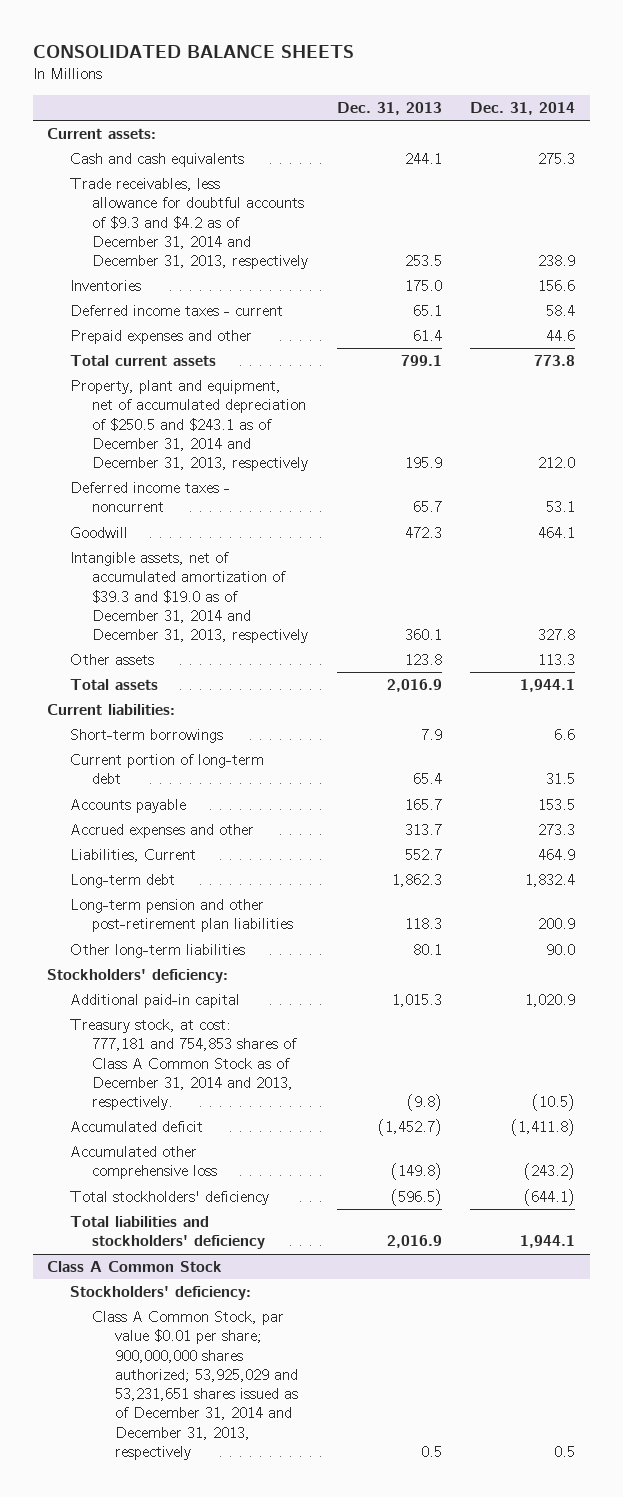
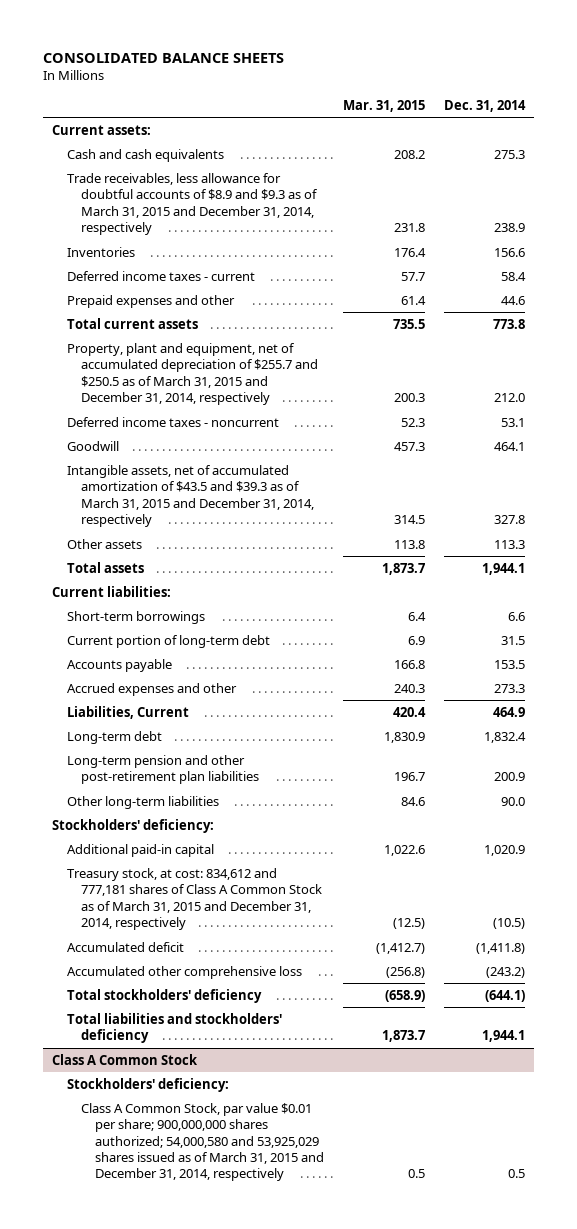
- | Dec. 31, 2013 | Dec. 31, 2014
+ | Mar. 31, 2015 | Dec. 31, 2014
- Trade receivables, less allowance for doubtful accounts of $9.3 and $4.2 as of December 31, 2014 and December 31, 2013, respectively | 253.5 | 238.9
+ Trade receivables, less allowance for doubtful accounts of $8.9 and $9.3 as of March 31, 2015 and December 31, 2014, respectively | 231.8 | 238.9
- Property, plant and equipment, net of accumulated depreciation of $250.5 and $243.1 as of December 31, 2014 and December 31, 2013, respectively | 195.9 | 212.0
+ Property, plant and equipment, net of accumulated depreciation of $255.7 and $250.5 as of March 31, 2015 and December 31, 2014, respectively | 200.3 | 212.0
- Intangible assets, net of accumulated amortization of $39.3 and $19.0 as of December 31, 2014 and December 31, 2013, respectively | 360.1 | 327.8
+ Intangible assets, net of accumulated amortization of $43.5 and $39.3 as of March 31, 2015 and December 31, 2014, respectively | 314.5 | 327.8
- Treasury stock, at cost: 777,181 and 754,853 shares of Class A Common Stock as of December 31, 2014 and 2013, respectively. | (9.8) | (10.5)
+ Treasury stock, at cost: 834,612 and 777,181 shares of Class A Common Stock as of March 31, 2015 and December 31, 2014, respectively | (12.5) | (10.5)
@ Class A Common Stock
- Class A Common Stock, par value $0.01 per share; 900,000,000 shares authorized; 53,925,029 and 53,231,651 shares issued as of December 31, 2014 and December 31, 2013, respectively | 0.5 | 0.5
+ Class A Common Stock, par value $0.01 per share; 900,000,000 shares authorized; 54,000,580 and 53,925,029 shares issued as of March 31, 2015 and December 31, 2014, respectively | 0.5 | 0.5

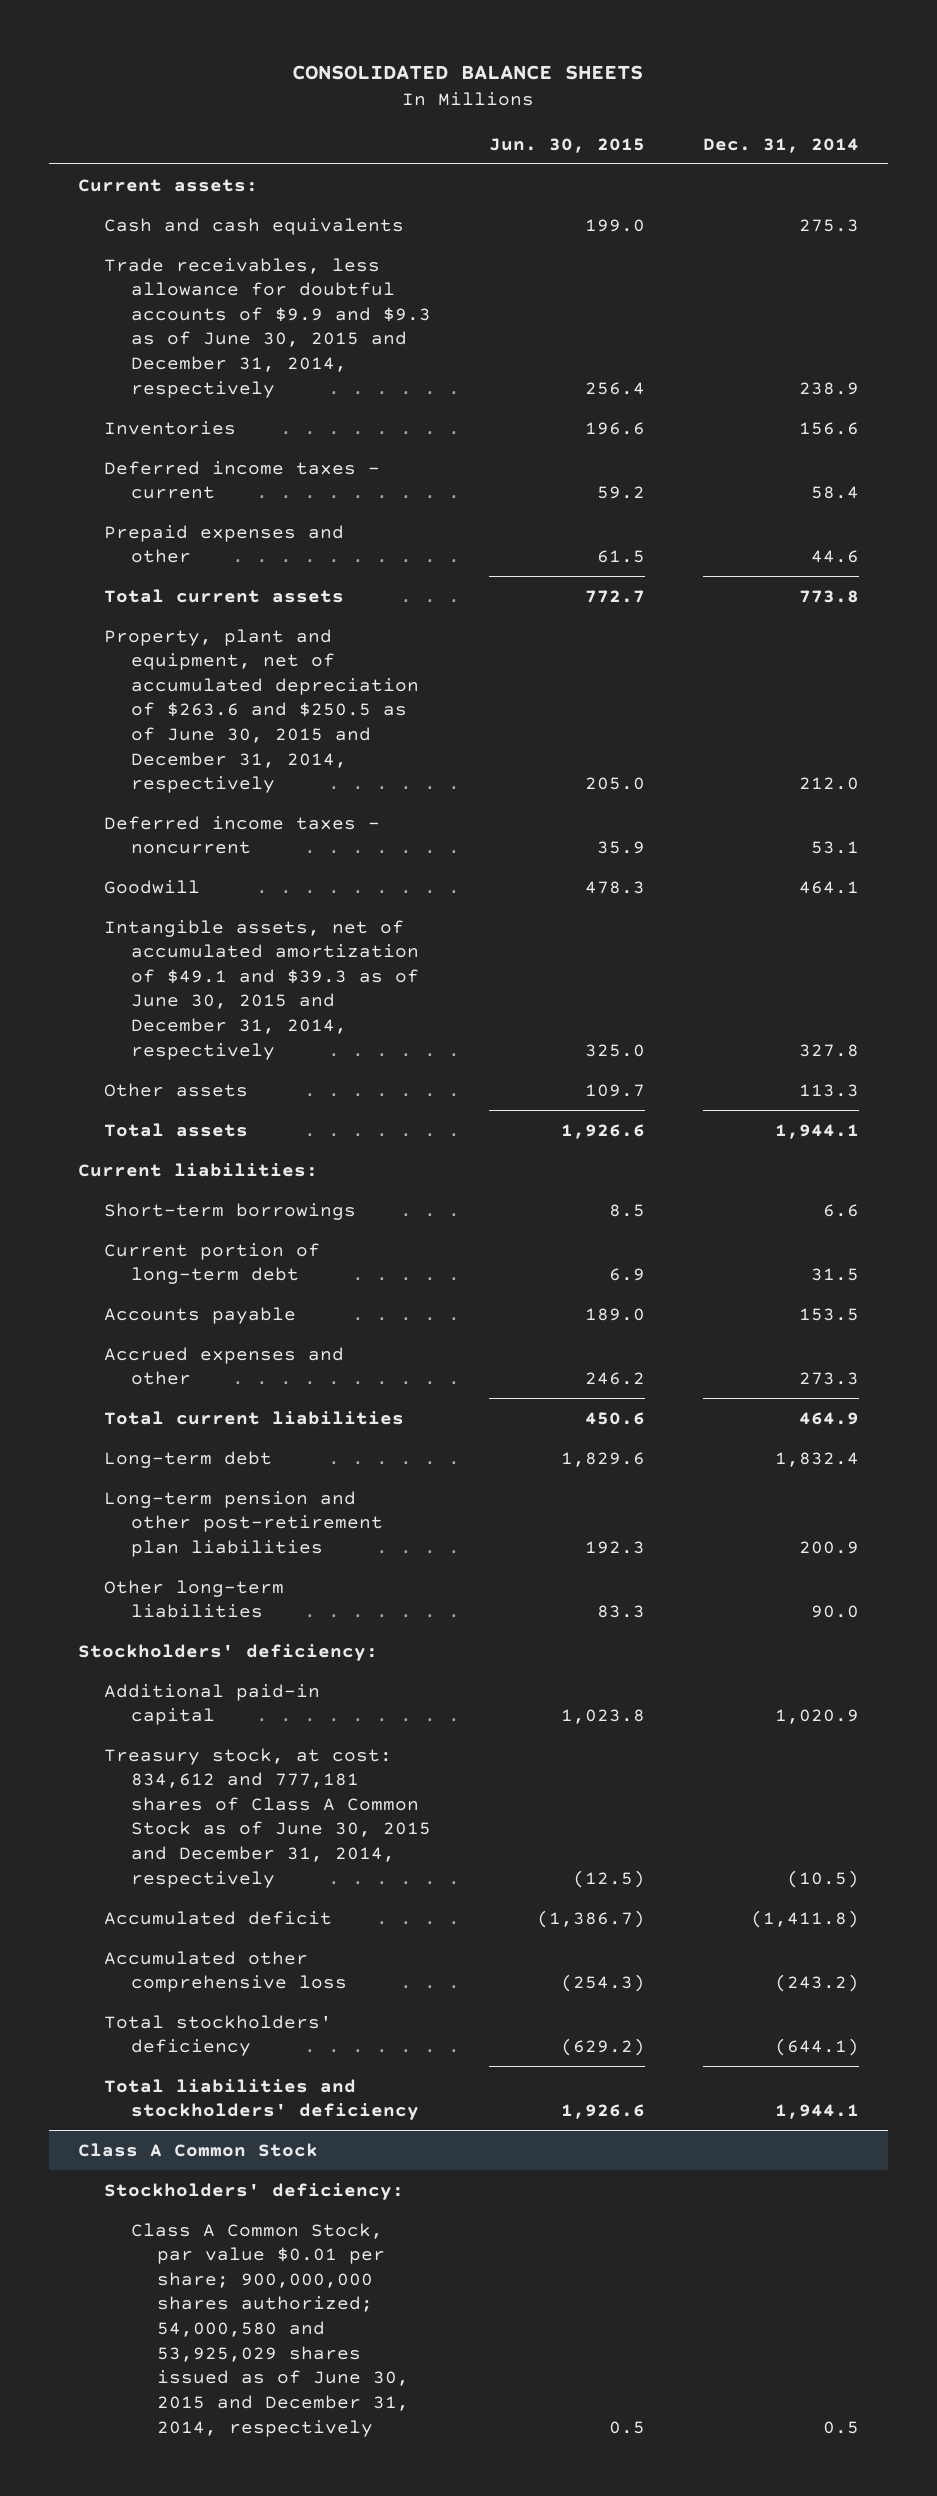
- | Mar. 31, 2015 | Dec. 31, 2014
+ | Jun. 30, 2015 | Dec. 31, 2014
- Trade receivables, less allowance for doubtful accounts of $8.9 and $9.3 as of March 31, 2015 and December 31, 2014, respectively | 231.8 | 238.9
+ Trade receivables, less allowance for doubtful accounts of $9.9 and $9.3 as of June 30, 2015 and December 31, 2014, respectively | 256.4 | 238.9
- Property, plant and equipment, net of accumulated depreciation of $255.7 and $250.5 as of March 31, 2015 and December 31, 2014, respectively | 200.3 | 212.0
+ Property, plant and equipment, net of accumulated depreciation of $263.6 and $250.5 as of June 30, 2015 and December 31, 2014, respectively | 205.0 | 212.0
- Intangible assets, net of accumulated amortization of $43.5 and $39.3 as of March 31, 2015 and December 31, 2014, respectively | 314.5 | 327.8
+ Intangible assets, net of accumulated amortization of $49.1 and $39.3 as of June 30, 2015 and December 31, 2014, respectively | 325.0 | 327.8
- Liabilities, Current | 420.4 | 464.9
+ Total current liabilities | 450.6 | 464.9
- Treasury stock, at cost: 834,612 and 777,181 shares of Class A Common Stock as of March 31, 2015 and December 31, 2014, respectively | (12.5) | (10.5)
+ Treasury stock, at cost: 834,612 and 777,181 shares of Class A Common Stock as of June 30, 2015 and December 31, 2014, respectively | (12.5) | (10.5)
@ Class A Common Stock
- Class A Common Stock, par value $0.01 per share; 900,000,000 shares authorized; 54,000,580 and 53,925,029 shares issued as of March 31, 2015 and December 31, 2014, respectively | 0.5 | 0.5
+ Class A Common Stock, par value $0.01 per share; 900,000,000 shares authorized; 54,000,580 and 53,925,029 shares issued as of June 30, 2015 and December 31, 2014, respectively | 0.5 | 0.5

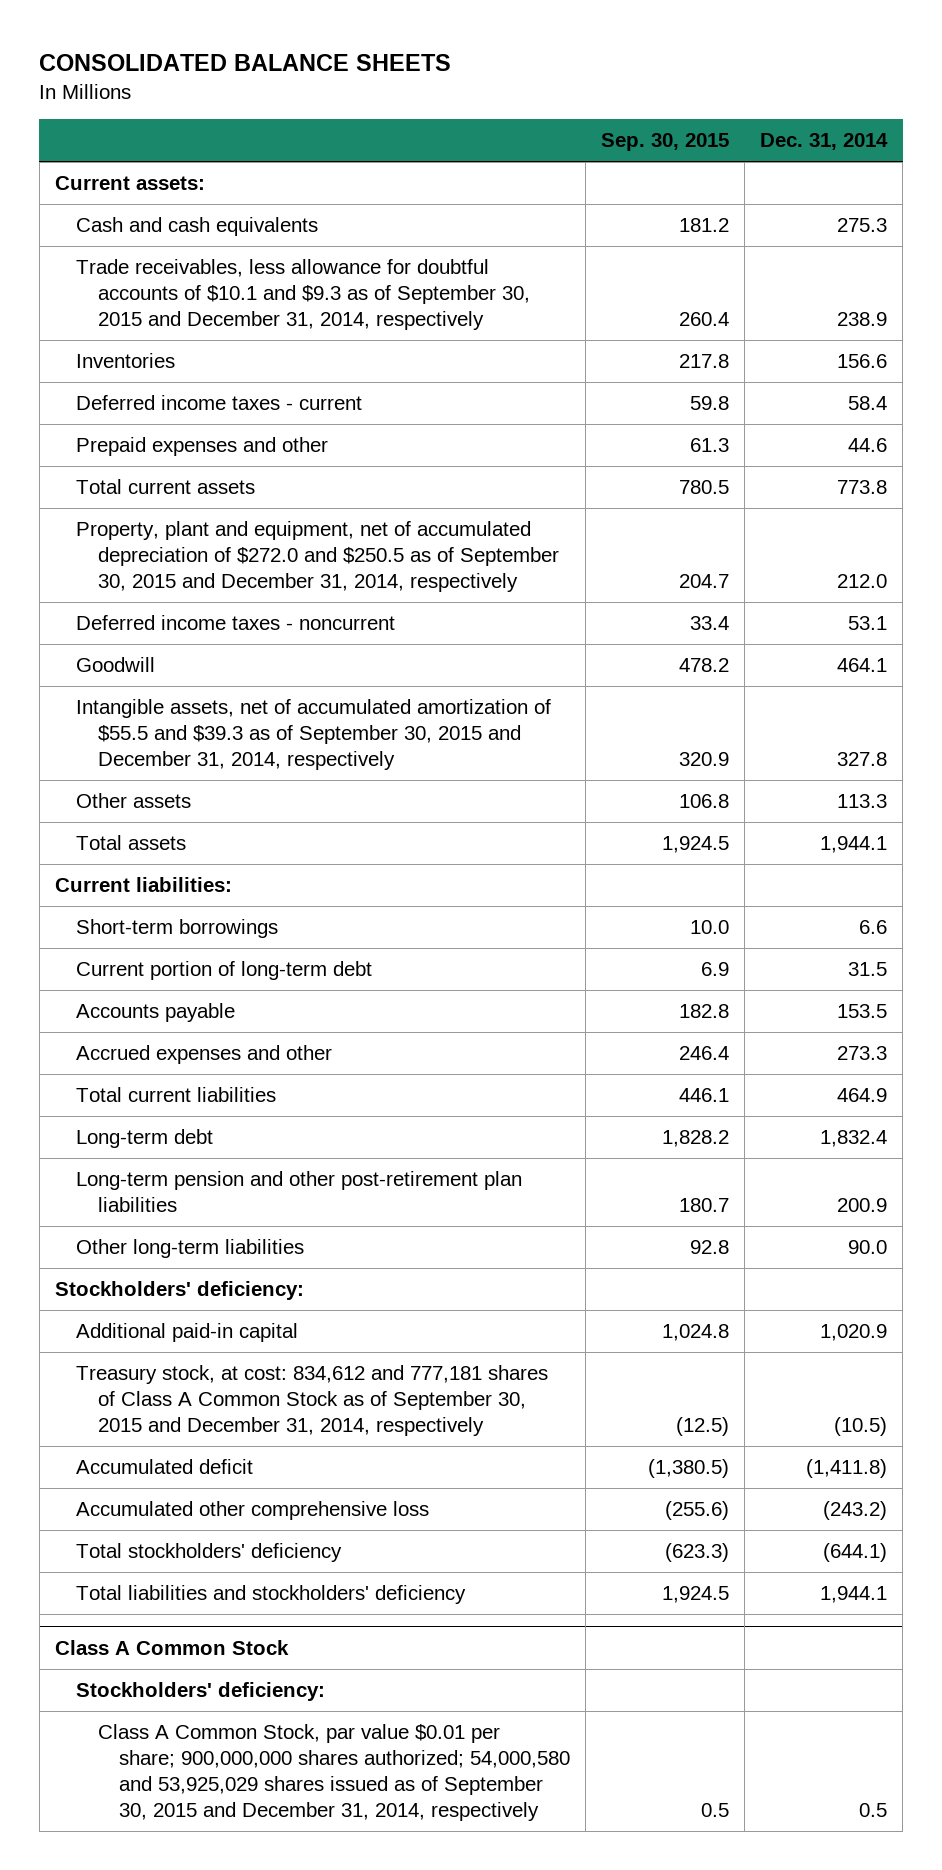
- | Jun. 30, 2015 | Dec. 31, 2014
+ | Sep. 30, 2015 | Dec. 31, 2014
- Trade receivables, less allowance for doubtful accounts of $9.9 and $9.3 as of June 30, 2015 and December 31, 2014, respectively | 256.4 | 238.9
+ Trade receivables, less allowance for doubtful accounts of $10.1 and $9.3 as of September 30, 2015 and December 31, 2014, respectively | 260.4 | 238.9
- Property, plant and equipment, net of accumulated depreciation of $263.6 and $250.5 as of June 30, 2015 and December 31, 2014, respectively | 205.0 | 212.0
+ Property, plant and equipment, net of accumulated depreciation of $272.0 and $250.5 as of September 30, 2015 and December 31, 2014, respectively | 204.7 | 212.0
- Intangible assets, net of accumulated amortization of $49.1 and $39.3 as of June 30, 2015 and December 31, 2014, respectively | 325.0 | 327.8
+ Intangible assets, net of accumulated amortization of $55.5 and $39.3 as of September 30, 2015 and December 31, 2014, respectively | 320.9 | 327.8
- Treasury stock, at cost: 834,612 and 777,181 shares of Class A Common Stock as of June 30, 2015 and December 31, 2014, respectively | (12.5) | (10.5)
+ Treasury stock, at cost: 834,612 and 777,181 shares of Class A Common Stock as of September 30, 2015 and December 31, 2014, respectively | (12.5) | (10.5)
@ Class A Common Stock
- Class A Common Stock, par value $0.01 per share; 900,000,000 shares authorized; 54,000,580 and 53,925,029 shares issued as of June 30, 2015 and December 31, 2014, respectively | 0.5 | 0.5
+ Class A Common Stock, par value $0.01 per share; 900,000,000 shares authorized; 54,000,580 and 53,925,029 shares issued as of September 30, 2015 and December 31, 2014, respectively | 0.5 | 0.5

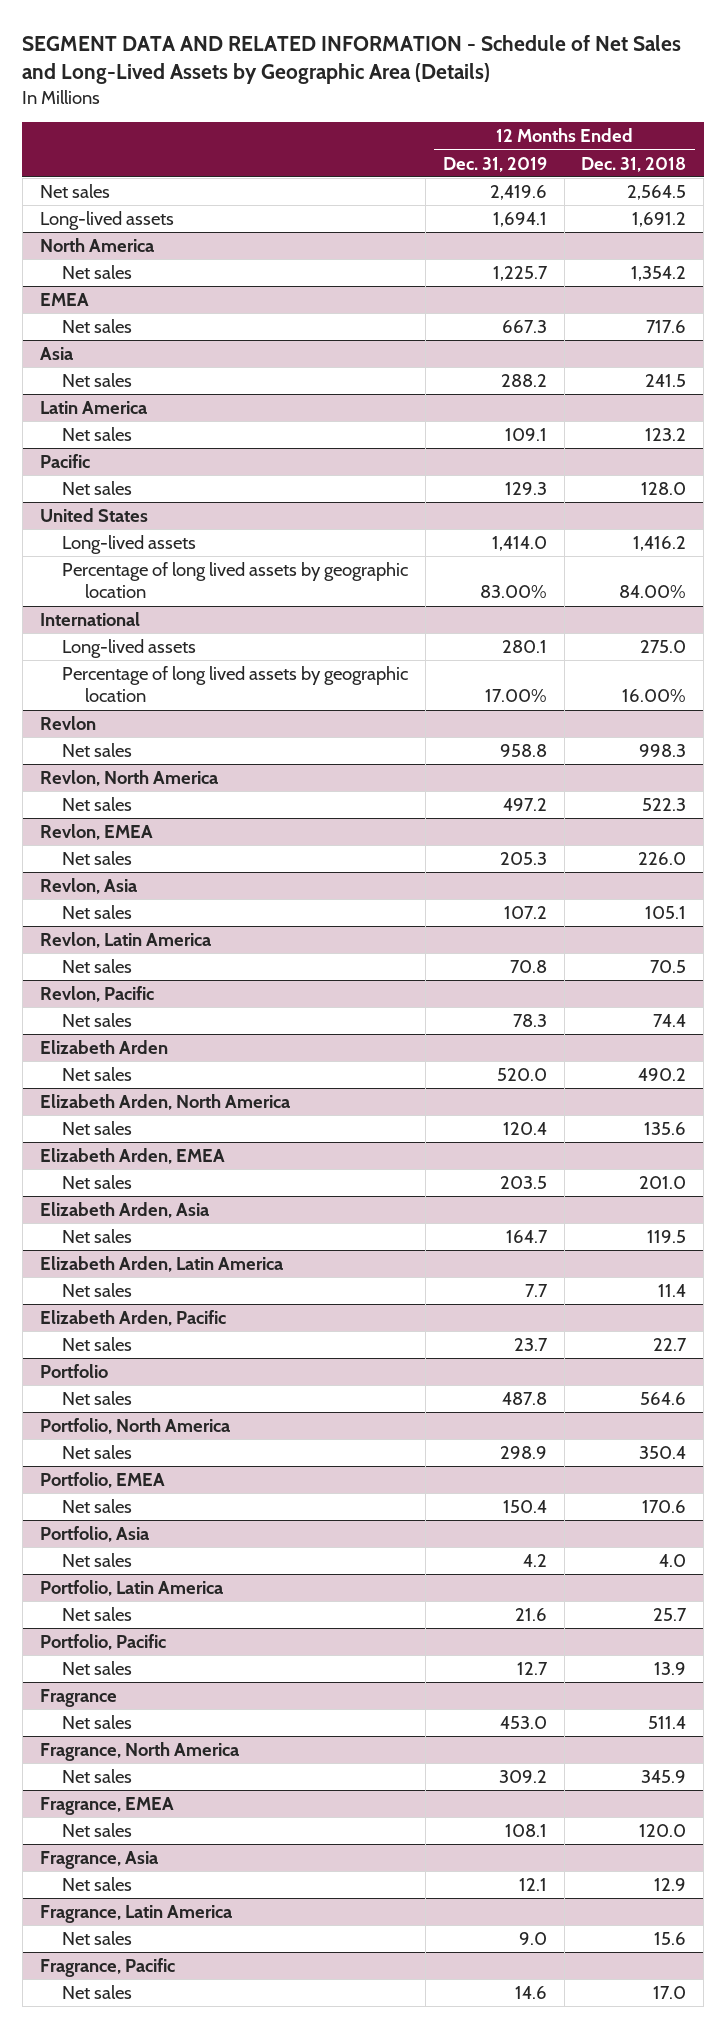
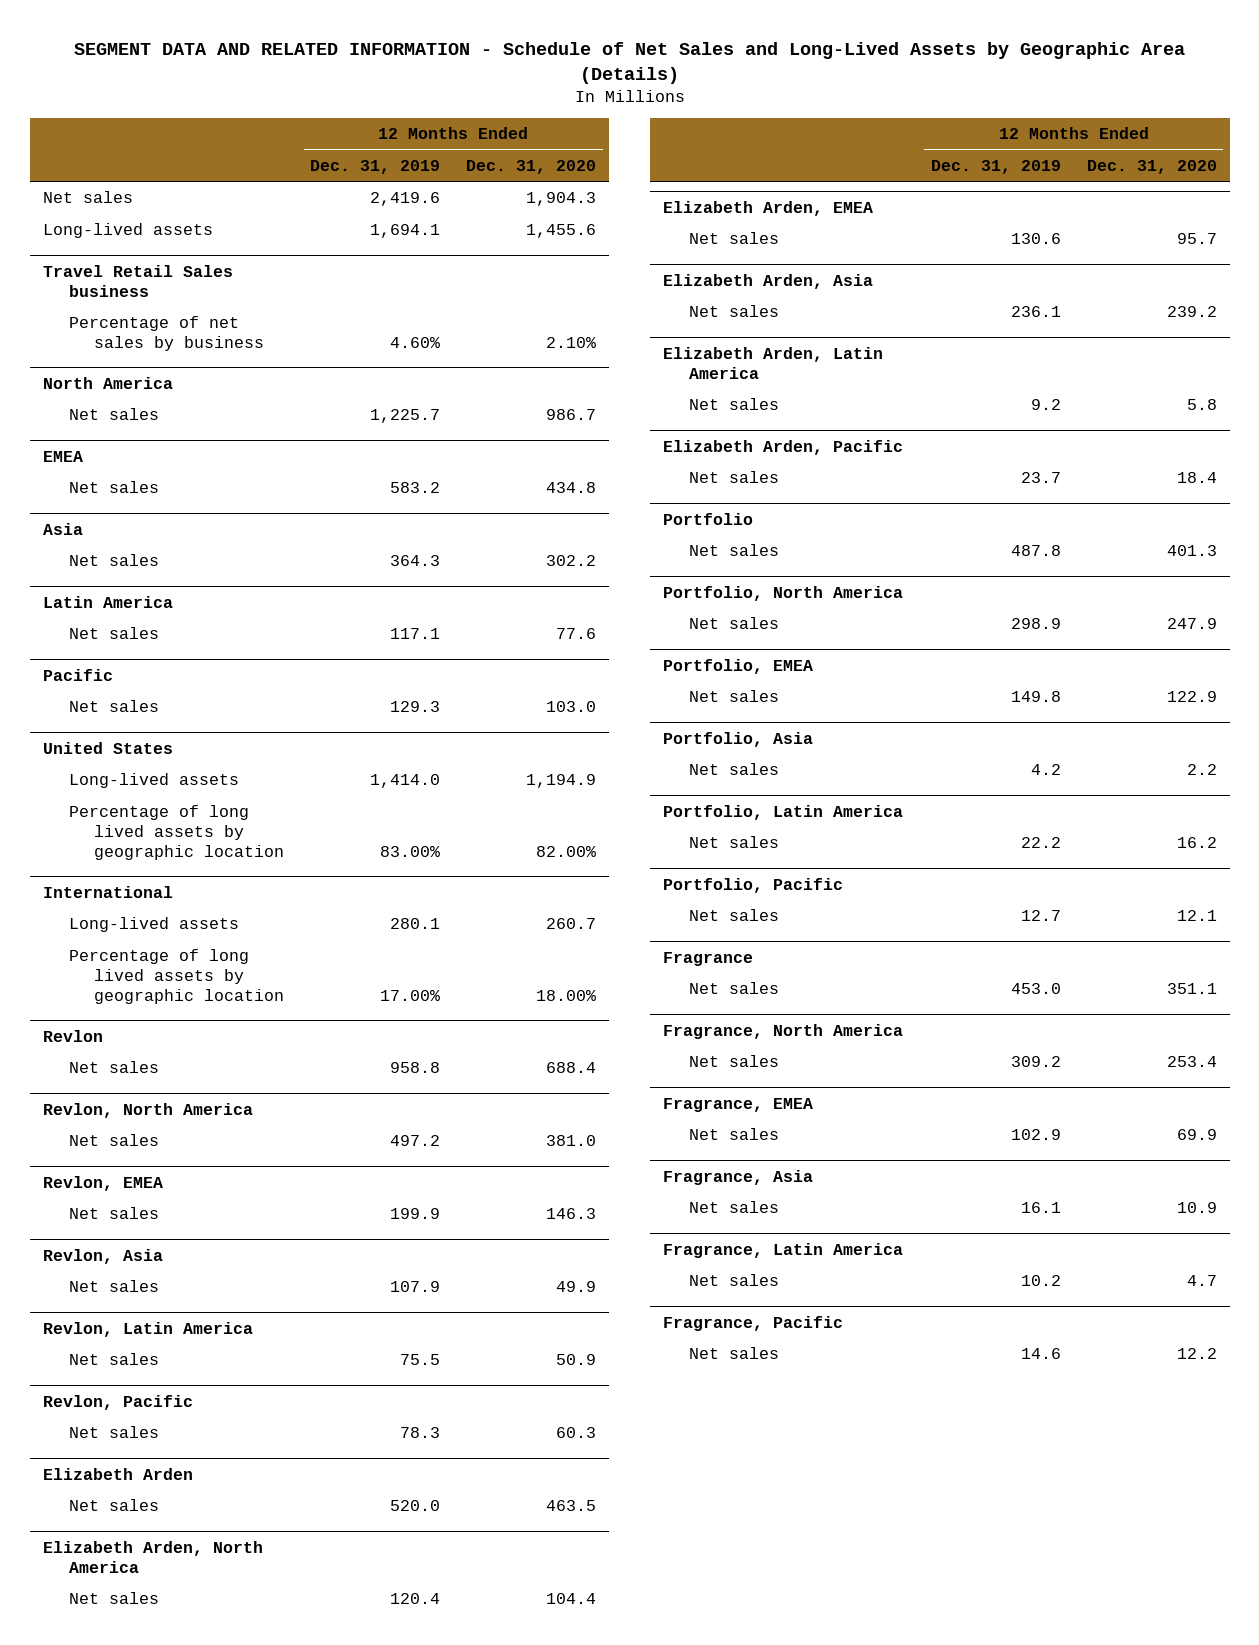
- | 12 Months Ended Dec. 31, 2019 | 12 Months Ended Dec. 31, 2018
+ | 12 Months Ended Dec. 31, 2019 | 12 Months Ended Dec. 31, 2020
+ Travel Retail Sales business
+ Percentage of net sales by business | 4.60% | 2.10%
@ EMEA
- Net sales | 667.3 | 717.6
+ Net sales | 583.2 | 434.8
@ Asia
- Net sales | 288.2 | 241.5
+ Net sales | 364.3 | 302.2
@ Latin America
- Net sales | 109.1 | 123.2
+ Net sales | 117.1 | 77.6
@ Revlon, EMEA
- Net sales | 205.3 | 226.0
+ Net sales | 199.9 | 146.3
@ Revlon, Asia
- Net sales | 107.2 | 105.1
+ Net sales | 107.9 | 49.9
@ Revlon, Latin America
- Net sales | 70.8 | 70.5
+ Net sales | 75.5 | 50.9
@ Elizabeth Arden, EMEA
- Net sales | 203.5 | 201.0
+ Net sales | 130.6 | 95.7
@ Elizabeth Arden, Asia
- Net sales | 164.7 | 119.5
+ Net sales | 236.1 | 239.2
@ Elizabeth Arden, Latin America
- Net sales | 7.7 | 11.4
+ Net sales | 9.2 | 5.8
@ Portfolio, EMEA
- Net sales | 150.4 | 170.6
+ Net sales | 149.8 | 122.9
@ Portfolio, Latin America
- Net sales | 21.6 | 25.7
+ Net sales | 22.2 | 16.2
@ Fragrance, EMEA
- Net sales | 108.1 | 120.0
+ Net sales | 102.9 | 69.9
@ Fragrance, Asia
- Net sales | 12.1 | 12.9
+ Net sales | 16.1 | 10.9
@ Fragrance, Latin America
- Net sales | 9.0 | 15.6
+ Net sales | 10.2 | 4.7

